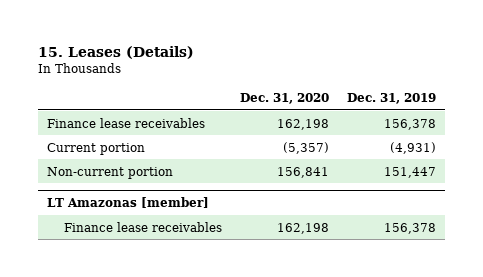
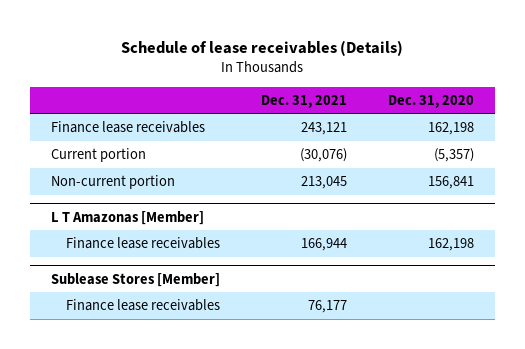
- 15. Leases (Details)
+ Schedule of lease receivables (Details)
- | Dec. 31, 2020 | Dec. 31, 2019
+ | Dec. 31, 2021 | Dec. 31, 2020
- LT Amazonas [member]
+ L T Amazonas [Member]
+ Sublease Stores [Member]
+ Finance lease receivables | 76,177 |

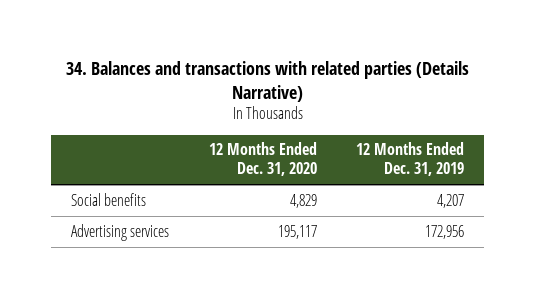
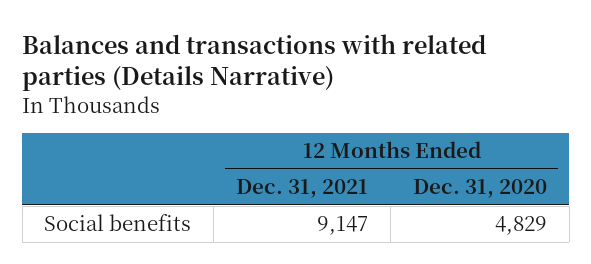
- 34. Balances and transactions with related parties (Details Narrative)
+ Balances and transactions with related parties (Details Narrative)
- | 12 Months Ended Dec. 31, 2020 | 12 Months Ended Dec. 31, 2019
+ | 12 Months Ended Dec. 31, 2021 | 12 Months Ended Dec. 31, 2020
- Advertising services | 195,117 | 172,956

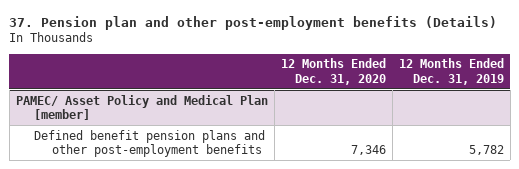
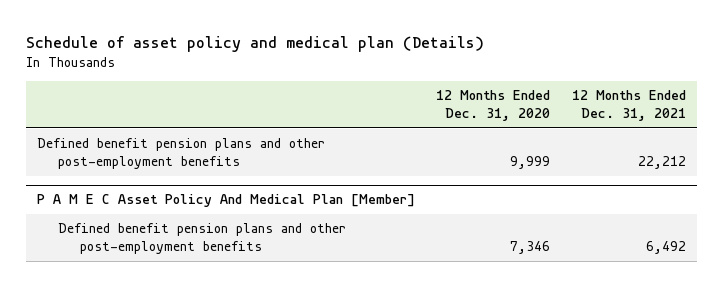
- 37. Pension plan and other post-employment benefits (Details)
+ Schedule of asset policy and medical plan (Details)
- | 12 Months Ended Dec. 31, 2020 | 12 Months Ended Dec. 31, 2019
+ | 12 Months Ended Dec. 31, 2020 | 12 Months Ended Dec. 31, 2021
- PAMEC/ Asset Policy and Medical Plan [member]
+ Defined benefit pension plans and other post-employment benefits | 9,999 | 22,212
+ P A M E C Asset Policy And Medical Plan [Member]

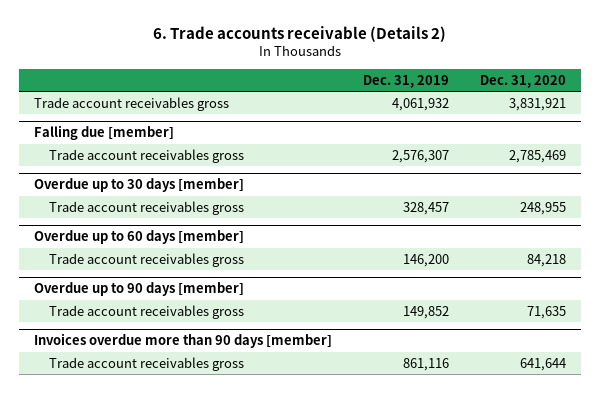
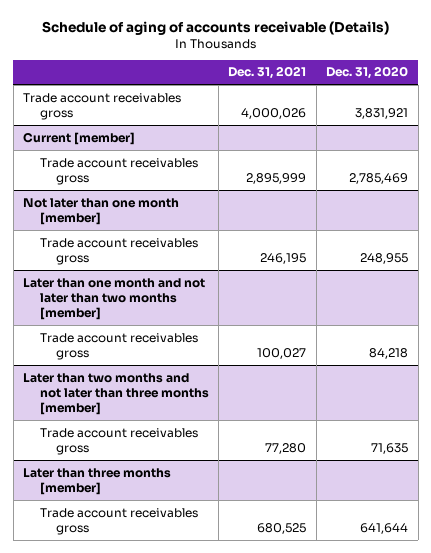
- 6. Trade accounts receivable (Details 2)
+ Schedule of aging of accounts receivable (Details)
- | Dec. 31, 2019 | Dec. 31, 2020
+ | Dec. 31, 2021 | Dec. 31, 2020
- Falling due [member]
+ Current [member]
- Overdue up to 30 days [member]
+ Not later than one month [member]
- Overdue up to 60 days [member]
+ Later than one month and not later than two months [member]
- Overdue up to 90 days [member]
+ Later than two months and not later than three months [member]
- Invoices overdue more than 90 days [member]
+ Later than three months [member]

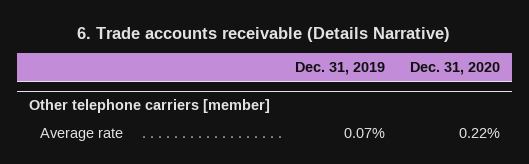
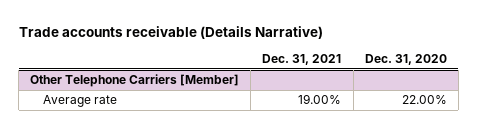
- 6. Trade accounts receivable (Details Narrative)
+ Trade accounts receivable (Details Narrative)
- | Dec. 31, 2019 | Dec. 31, 2020
+ | Dec. 31, 2021 | Dec. 31, 2020
- Other telephone carriers [member]
- Average rate | 0.07% | 0.22%
+ Other Telephone Carriers [Member]
+ Average rate | 19.00% | 22.00%

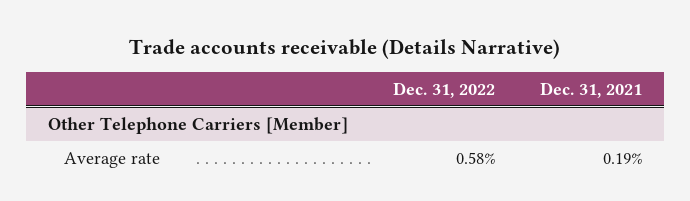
- | Dec. 31, 2021 | Dec. 31, 2020
+ | Dec. 31, 2022 | Dec. 31, 2021
@ Other Telephone Carriers [Member]
- Average rate | 19.00% | 22.00%
+ Average rate | 0.58% | 0.19%

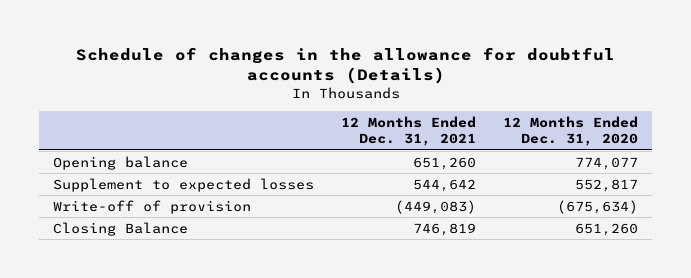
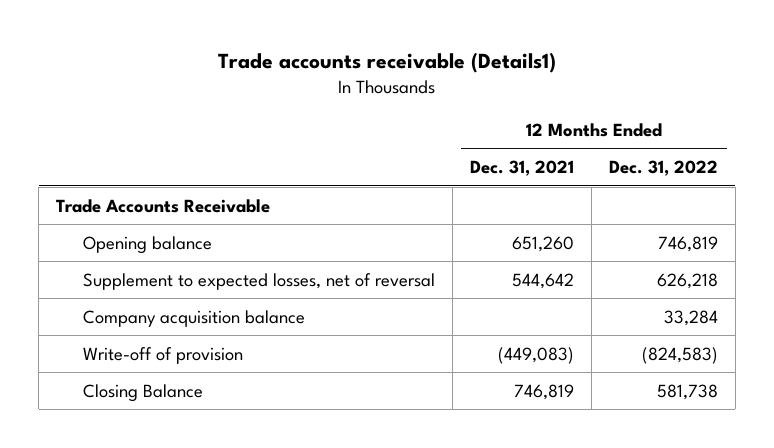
- Schedule of changes in the allowance for doubtful accounts (Details)
+ Trade accounts receivable (Details1)
- | 12 Months Ended Dec. 31, 2021 | 12 Months Ended Dec. 31, 2020
+ | 12 Months Ended Dec. 31, 2021 | 12 Months Ended Dec. 31, 2022
+ Trade Accounts Receivable
- Supplement to expected losses | 544,642 | 552,817
+ Supplement to expected losses, net of reversal | 544,642 | 626,218
+ Company acquisition balance | | 33,284

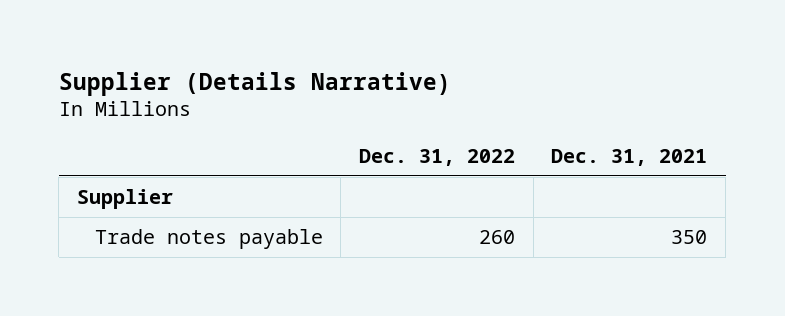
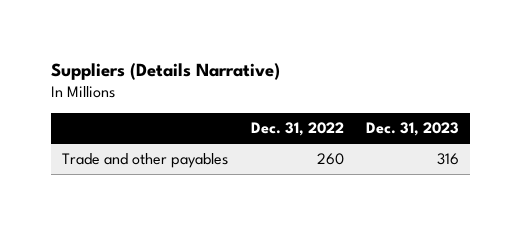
- Supplier (Details Narrative)
+ Suppliers (Details Narrative)
- | Dec. 31, 2022 | Dec. 31, 2021
+ | Dec. 31, 2022 | Dec. 31, 2023
- Supplier
- Trade notes payable | 260 | 350
+ Trade and other payables | 260 | 316

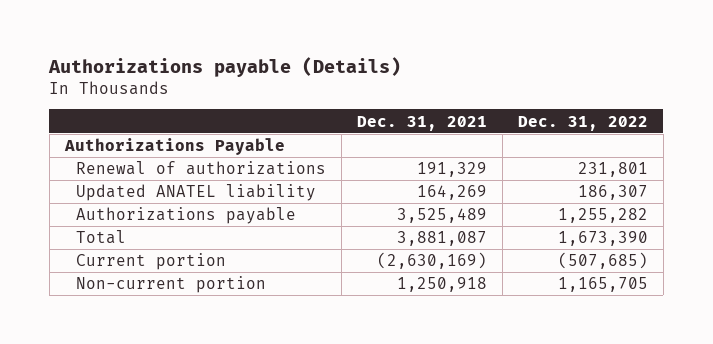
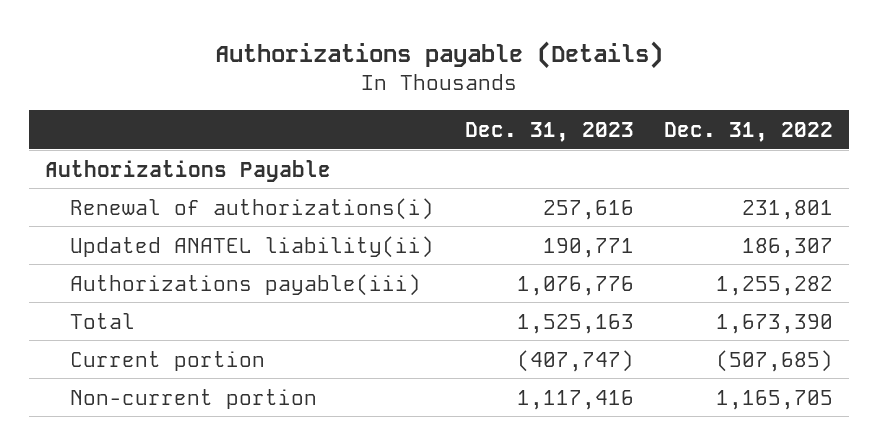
- | Dec. 31, 2021 | Dec. 31, 2022
+ | Dec. 31, 2023 | Dec. 31, 2022
- Renewal of authorizations | 191,329 | 231,801
- Updated ANATEL liability | 164,269 | 186,307
- Authorizations payable | 3,525,489 | 1,255,282
+ Renewal of authorizations(i) | 257,616 | 231,801
+ Updated ANATEL liability(ii) | 190,771 | 186,307
+ Authorizations payable(iii) | 1,076,776 | 1,255,282

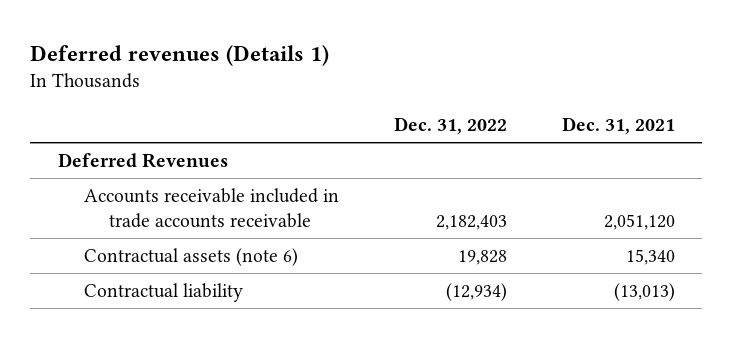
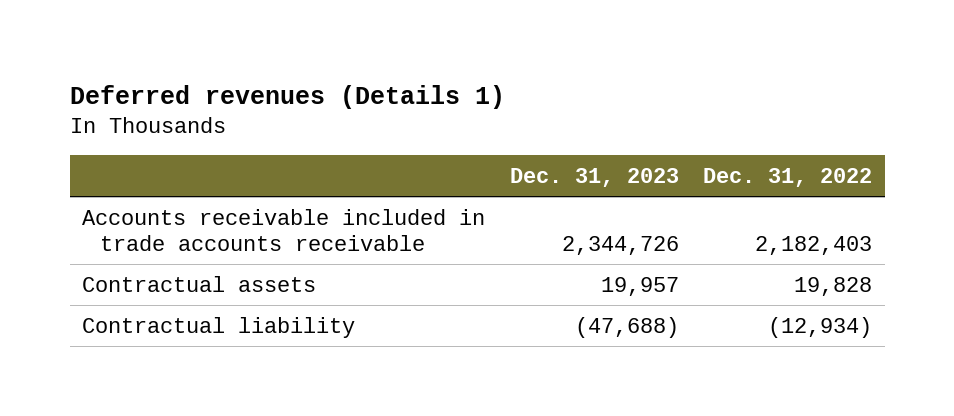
- | Dec. 31, 2022 | Dec. 31, 2021
+ | Dec. 31, 2023 | Dec. 31, 2022
- Deferred Revenues
- Contractual assets (note 6) | 19,828 | 15,340
+ Contractual assets | 19,957 | 19,828

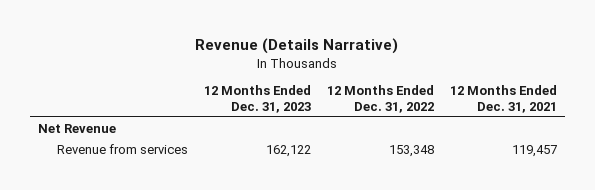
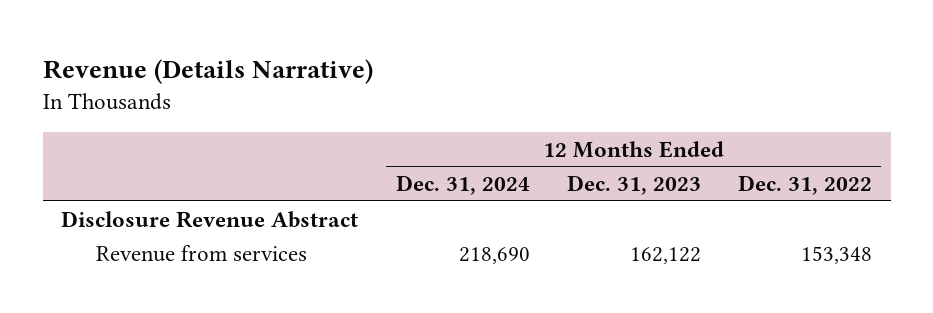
- | 12 Months Ended Dec. 31, 2023 | 12 Months Ended Dec. 31, 2022 | 12 Months Ended Dec. 31, 2021
+ | 12 Months Ended Dec. 31, 2024 | 12 Months Ended Dec. 31, 2023 | 12 Months Ended Dec. 31, 2022
- Net Revenue
+ Disclosure Revenue Abstract

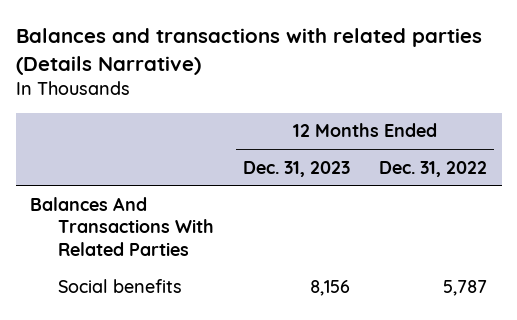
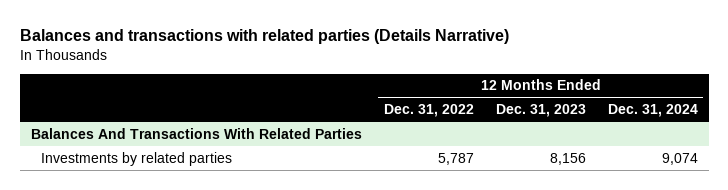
- | 12 Months Ended Dec. 31, 2023 | 12 Months Ended Dec. 31, 2022
+ | 12 Months Ended Dec. 31, 2022 | 12 Months Ended Dec. 31, 2023 | 12 Months Ended Dec. 31, 2024
- Social benefits | 8,156 | 5,787
+ Investments by related parties | 5,787 | 8,156 | 9,074

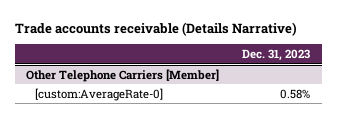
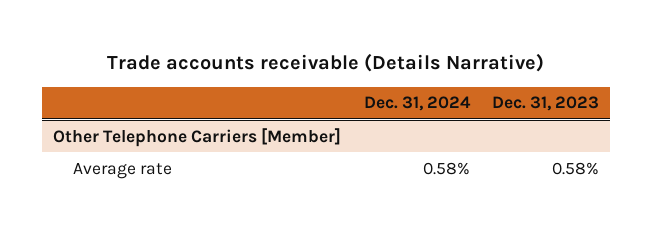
- | Dec. 31, 2023
+ | Dec. 31, 2024 | Dec. 31, 2023
@ Other Telephone Carriers [Member]
- [custom:AverageRate-0] | 0.58%
+ Average rate | 0.58% | 0.58%

